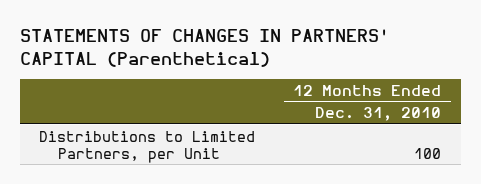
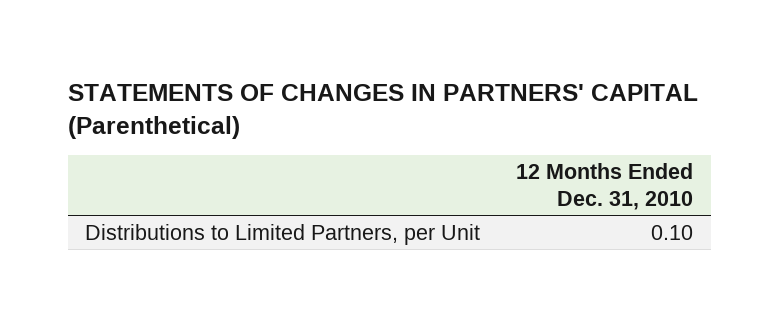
- Distributions to Limited Partners, per Unit | 100
+ Distributions to Limited Partners, per Unit | 0.10

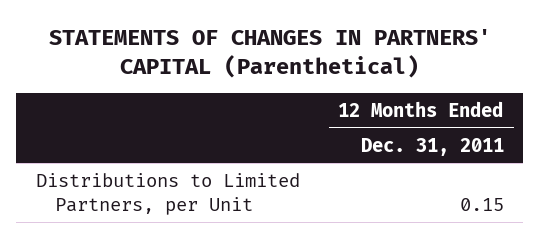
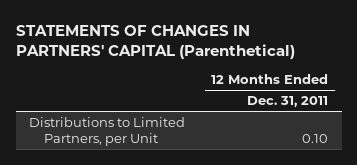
- Distributions to Limited Partners, per Unit | 0.15
+ Distributions to Limited Partners, per Unit | 0.10

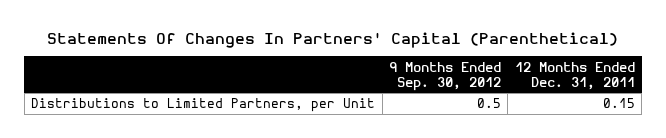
- STATEMENTS OF CHANGES IN PARTNERS' CAPITAL (Parenthetical)
+ Statements Of Changes In Partners' Capital (Parenthetical)
- | 12 Months Ended Dec. 31, 2011
+ | 9 Months Ended Sep. 30, 2012 | 12 Months Ended Dec. 31, 2011
- Distributions to Limited Partners, per Unit | 0.10
+ Distributions to Limited Partners, per Unit | 0.5 | 0.15

